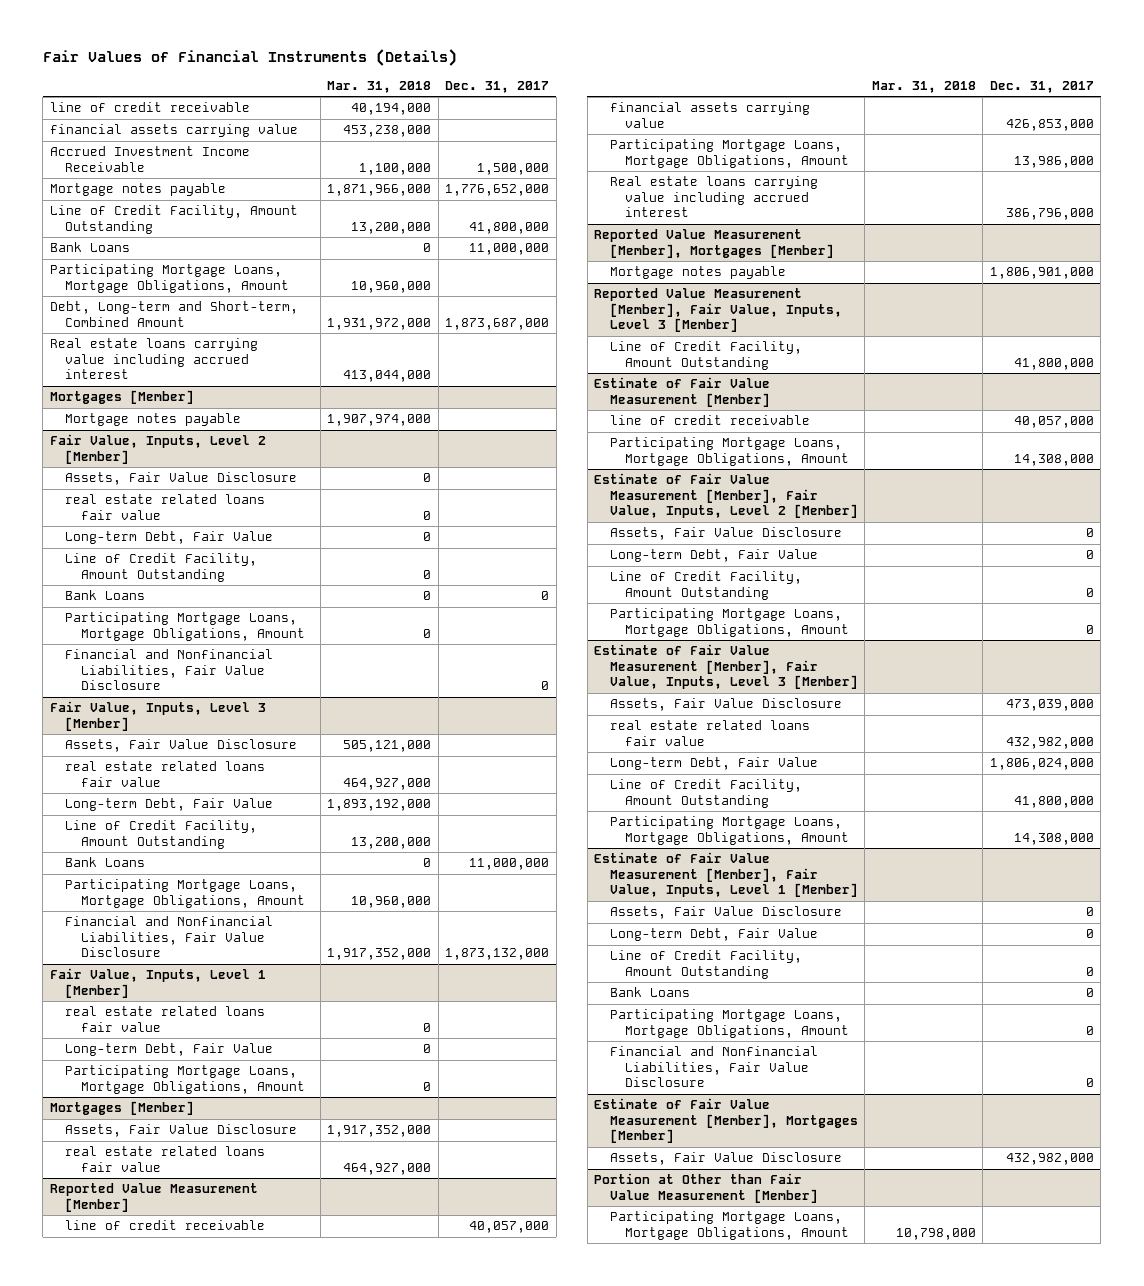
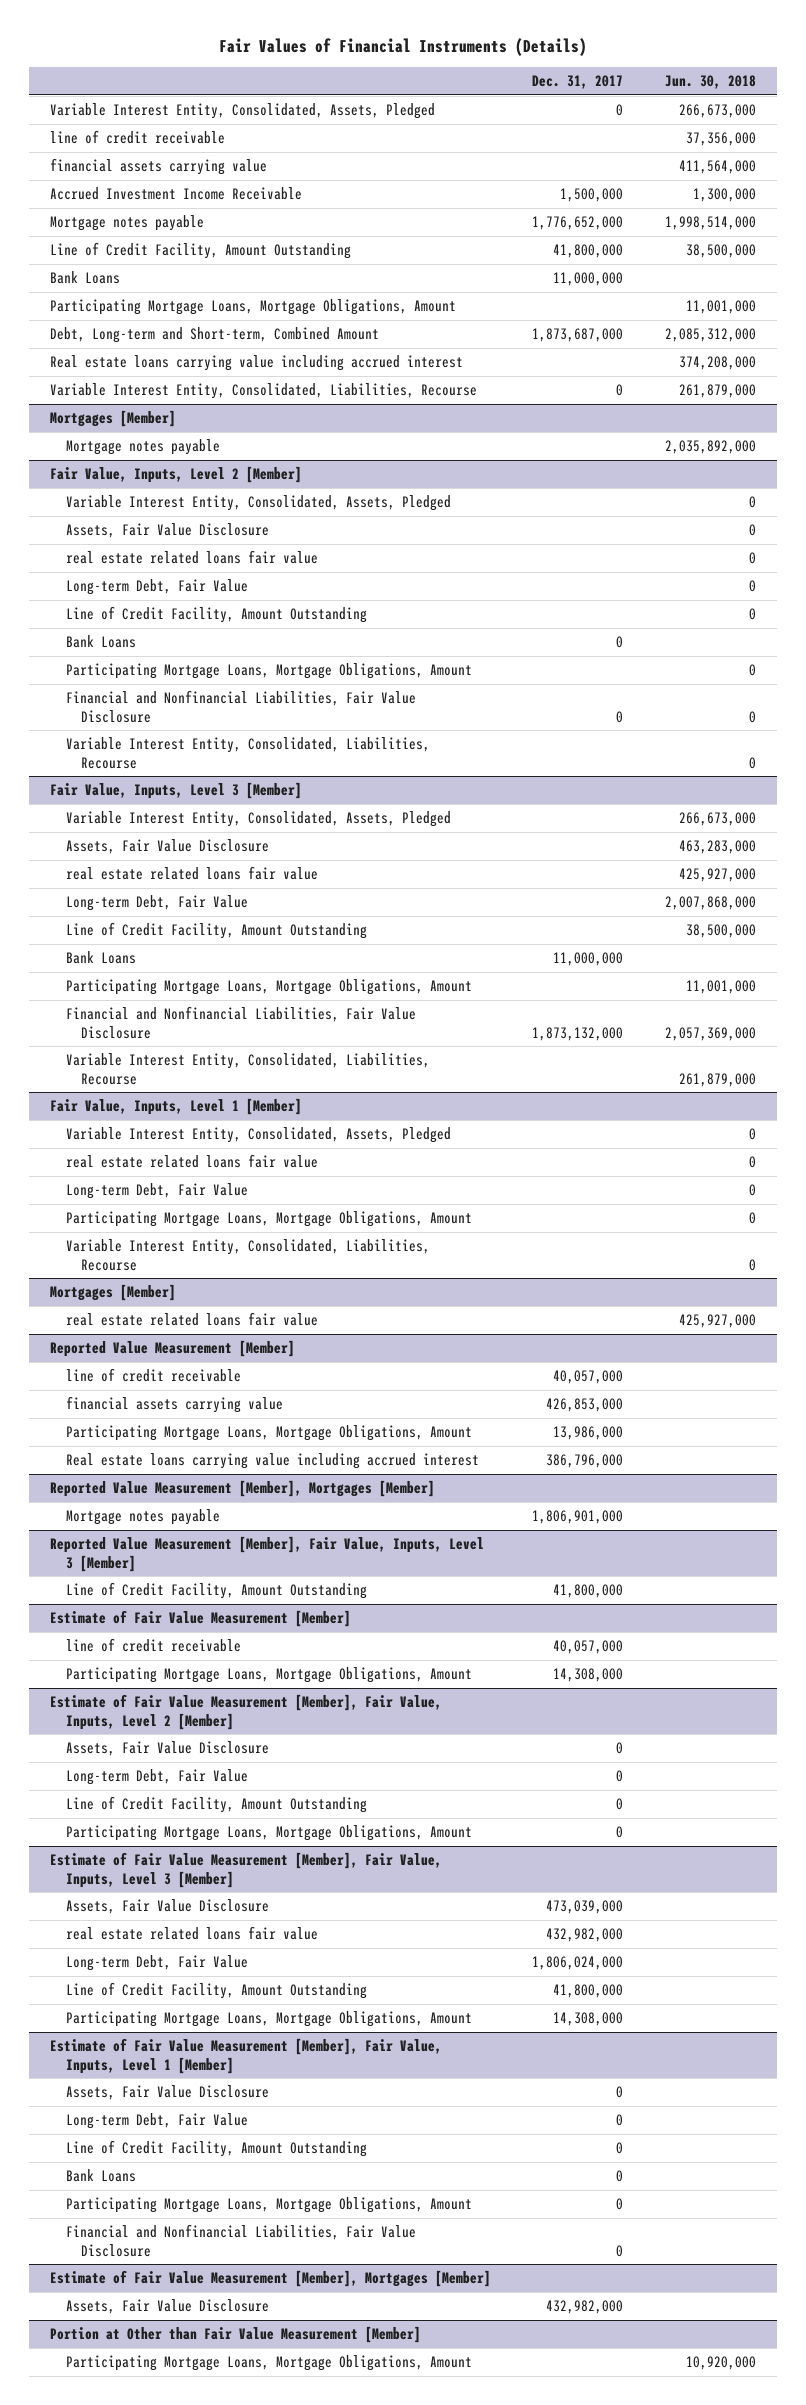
- | Mar. 31, 2018 | Dec. 31, 2017
+ | Dec. 31, 2017 | Jun. 30, 2018
+ Variable Interest Entity, Consolidated, Assets, Pledged | 0 | 266,673,000
+ Variable Interest Entity, Consolidated, Liabilities, Recourse | 0 | 261,879,000
@ Fair Value, Inputs, Level 2 [Member]
+ Variable Interest Entity, Consolidated, Assets, Pledged | | 0
+ Variable Interest Entity, Consolidated, Liabilities, Recourse | | 0
@ Fair Value, Inputs, Level 3 [Member]
+ Variable Interest Entity, Consolidated, Assets, Pledged | | 266,673,000
+ Variable Interest Entity, Consolidated, Liabilities, Recourse | | 261,879,000
@ Fair Value, Inputs, Level 1 [Member]
+ Variable Interest Entity, Consolidated, Assets, Pledged | | 0
+ Variable Interest Entity, Consolidated, Liabilities, Recourse | | 0
@ Mortgages [Member]
- Assets, Fair Value Disclosure | 1,917,352,000 |

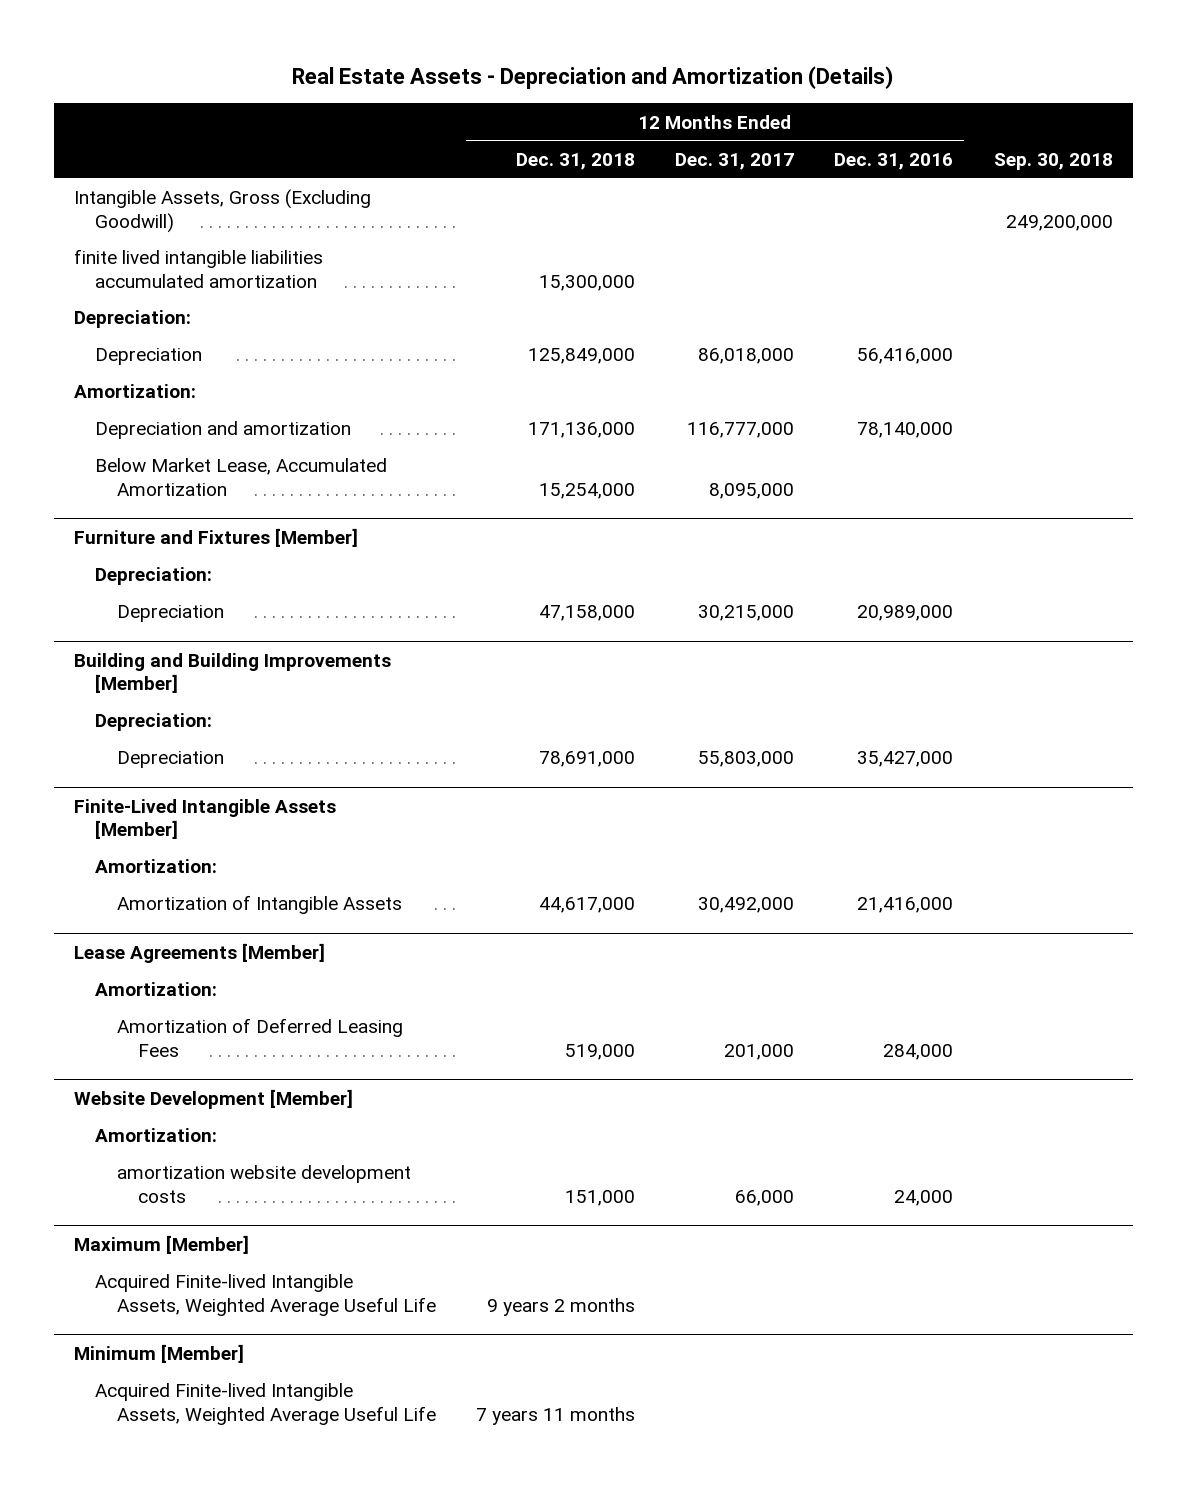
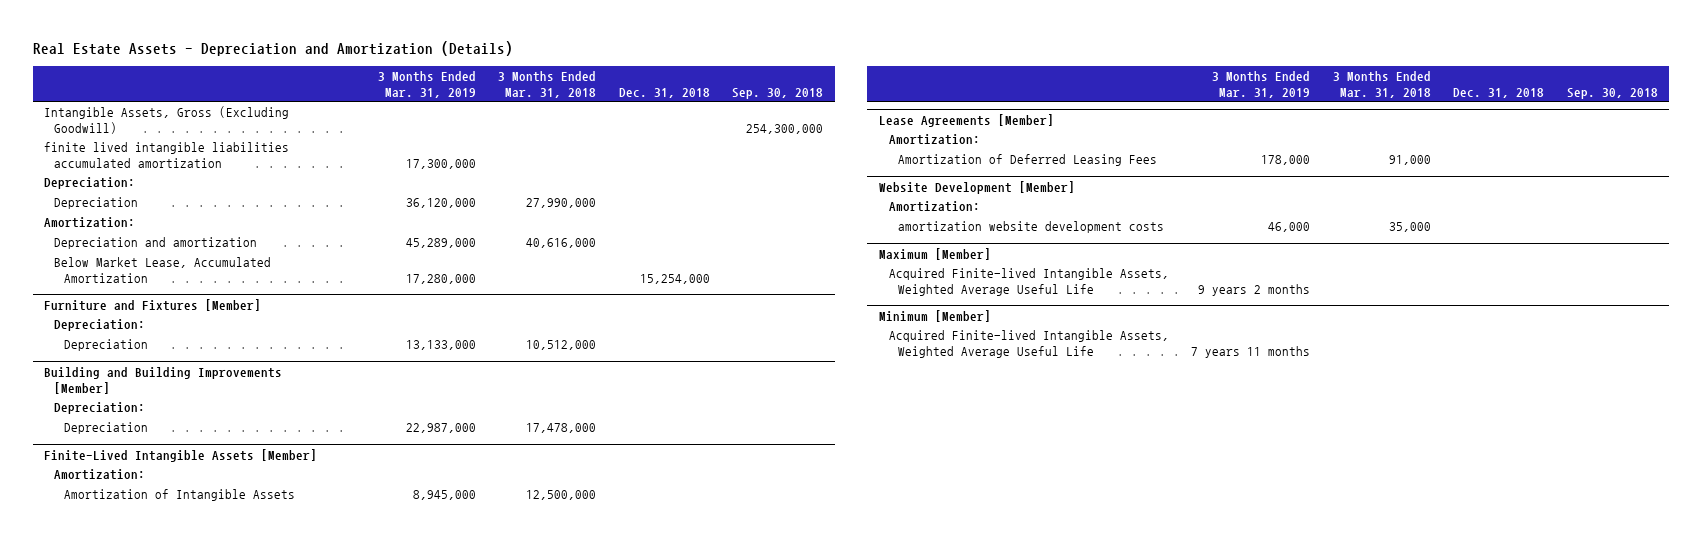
- | 12 Months Ended Dec. 31, 2018 | 12 Months Ended Dec. 31, 2017 | 12 Months Ended Dec. 31, 2016 | Sep. 30, 2018
+ | 3 Months Ended Mar. 31, 2019 | 3 Months Ended Mar. 31, 2018 | Dec. 31, 2018 | Sep. 30, 2018
- Intangible Assets, Gross (Excluding Goodwill) | | | | 249,200,000
+ Intangible Assets, Gross (Excluding Goodwill) | | | | 254,300,000

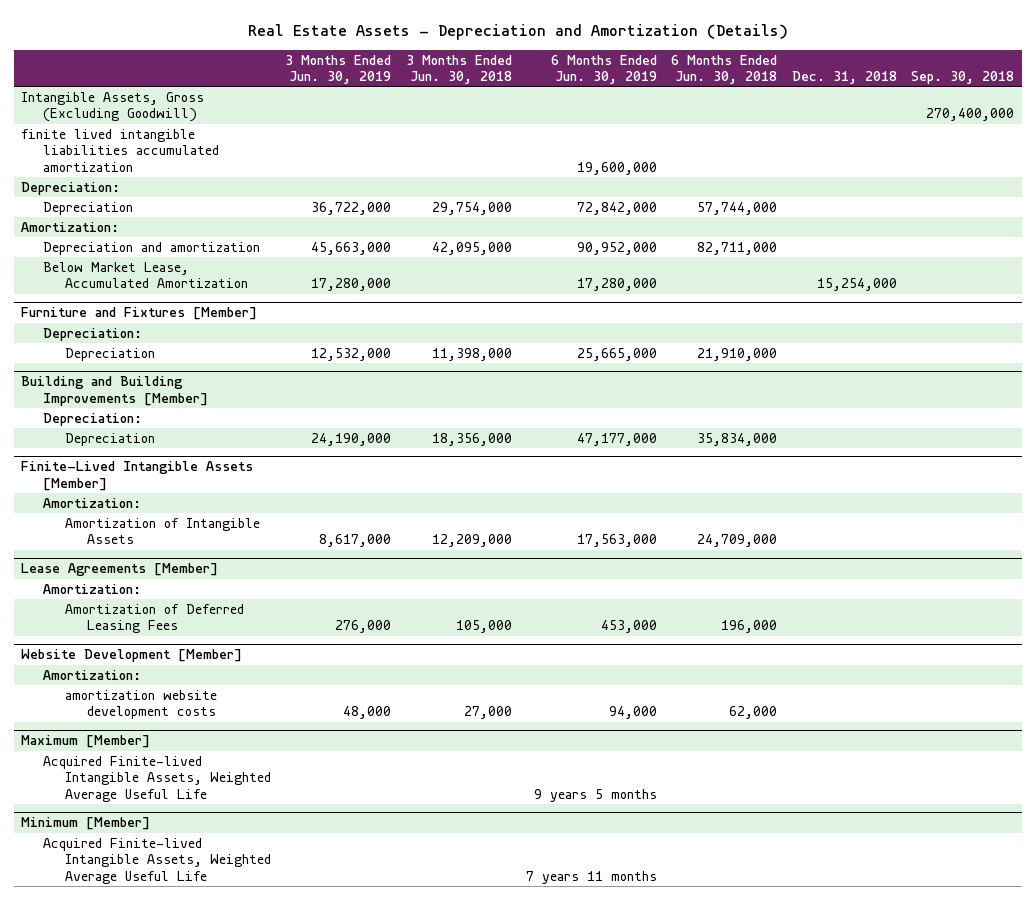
- | 3 Months Ended Mar. 31, 2019 | 3 Months Ended Mar. 31, 2018 | Dec. 31, 2018 | Sep. 30, 2018
+ | 3 Months Ended Jun. 30, 2019 | 3 Months Ended Jun. 30, 2018 | 6 Months Ended Jun. 30, 2019 | 6 Months Ended Jun. 30, 2018 | Dec. 31, 2018 | Sep. 30, 2018
- Intangible Assets, Gross (Excluding Goodwill) | | | | 254,300,000
+ Intangible Assets, Gross (Excluding Goodwill) | | | | | | 270,400,000

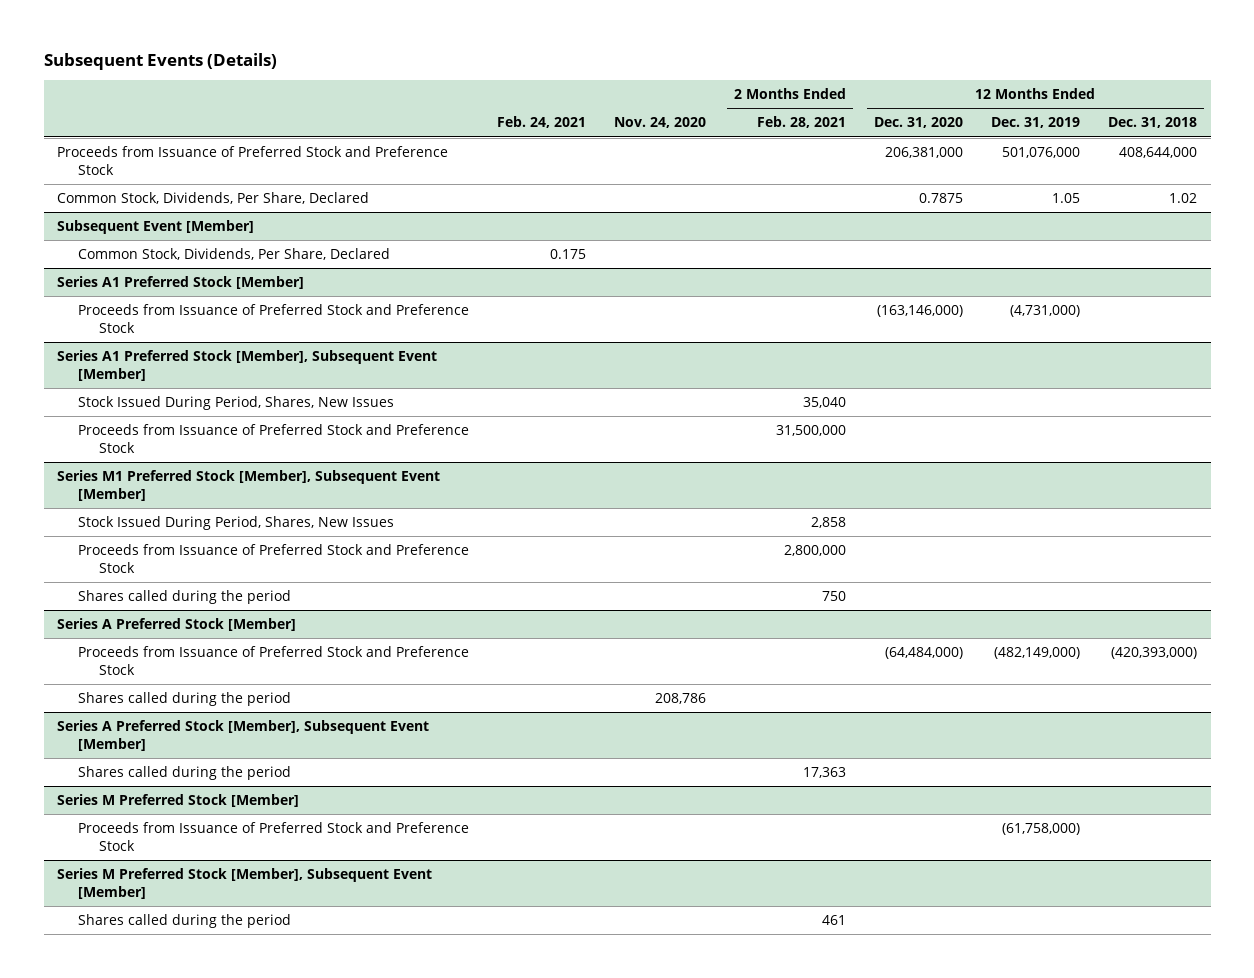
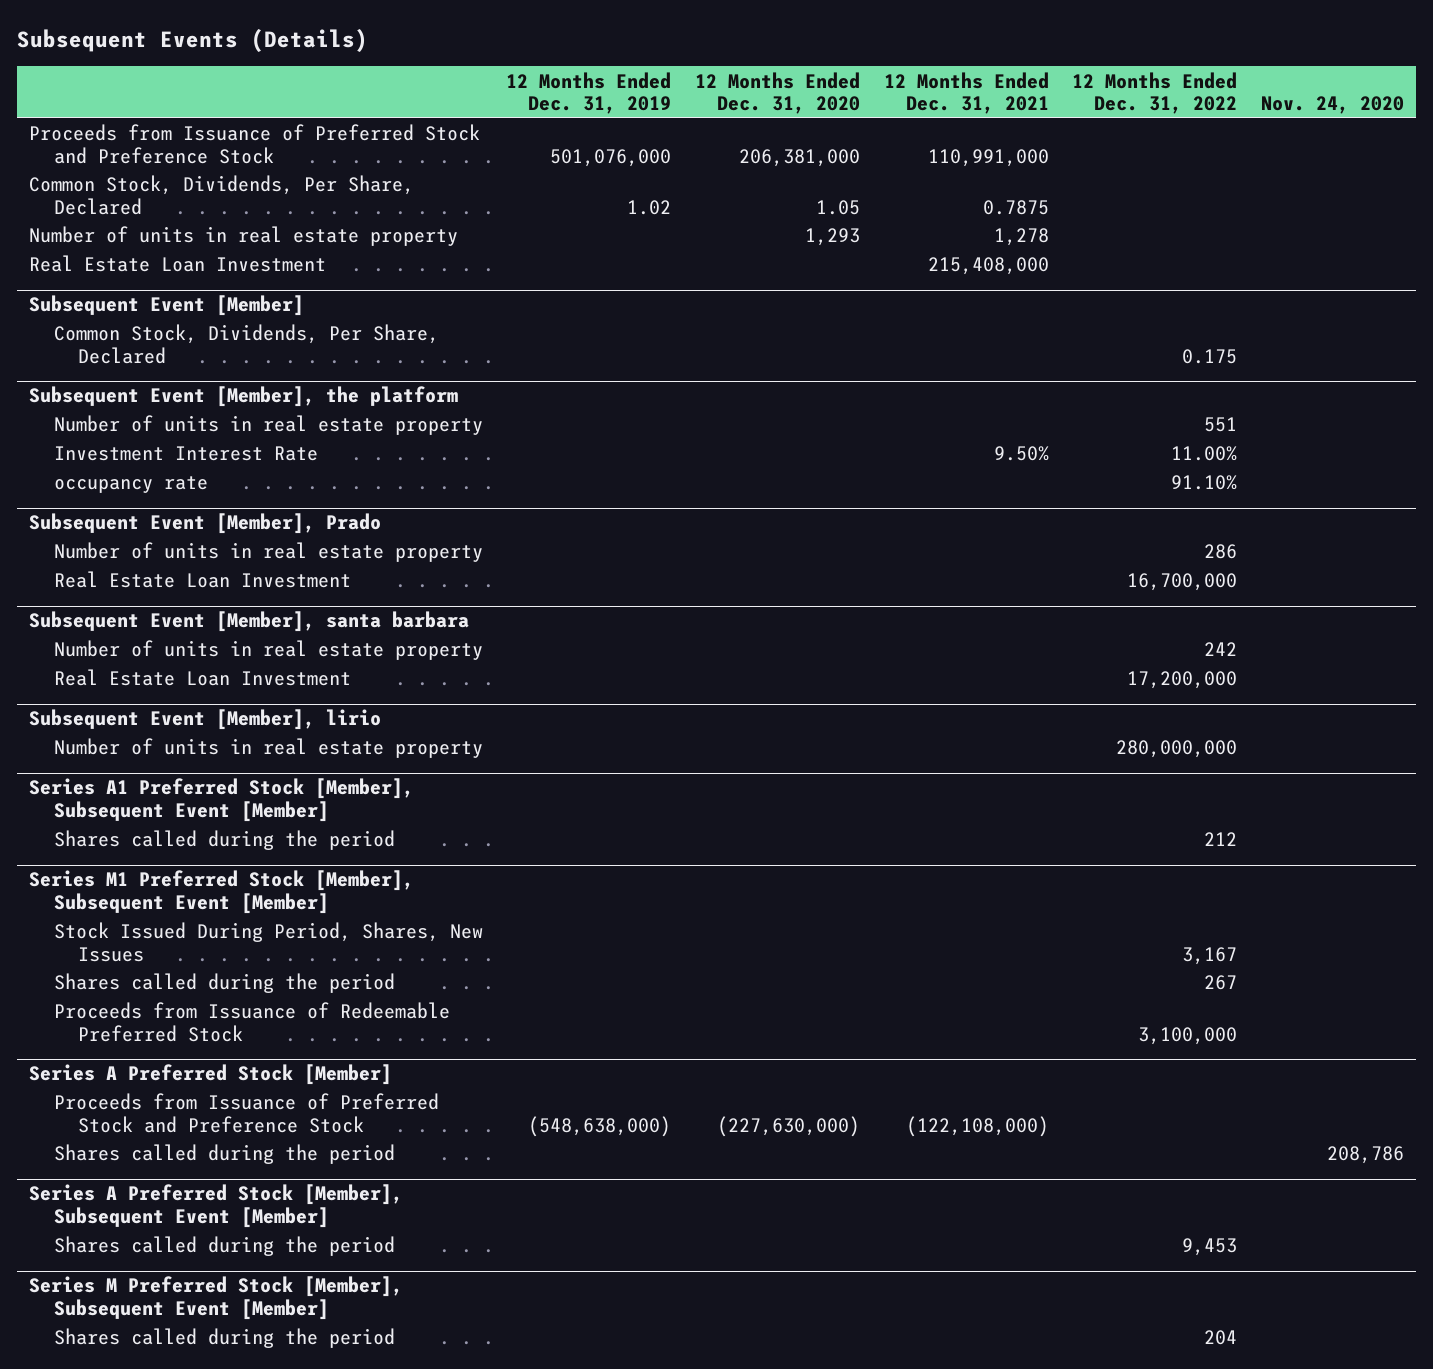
- | Feb. 24, 2021 | Nov. 24, 2020 | 2 Months Ended Feb. 28, 2021 | 12 Months Ended Dec. 31, 2020 | 12 Months Ended Dec. 31, 2019 | 12 Months Ended Dec. 31, 2018
+ | 12 Months Ended Dec. 31, 2019 | 12 Months Ended Dec. 31, 2020 | 12 Months Ended Dec. 31, 2021 | 12 Months Ended Dec. 31, 2022 | Nov. 24, 2020
- Common Stock, Dividends, Per Share, Declared | | | | 0.7875 | 1.05 | 1.02
+ Common Stock, Dividends, Per Share, Declared | 1.02 | 1.05 | 0.7875 | |
+ Number of units in real estate property | | 1,293 | 1,278 | |
+ Real Estate Loan Investment | | | 215,408,000 | |
- Series A1 Preferred Stock [Member]
- Proceeds from Issuance of Preferred Stock and Preference Stock | | | | (163,146,000) | (4,731,000) |
+ Subsequent Event [Member], the platform
+ Number of units in real estate property | | | | 551 |
+ Investment Interest Rate | | | 9.50% | 11.00% |
+ occupancy rate | | | | 91.10% |
+ Subsequent Event [Member], Prado
+ Number of units in real estate property | | | | 286 |
+ Real Estate Loan Investment | | | | 16,700,000 |
+ Subsequent Event [Member], santa barbara
+ Number of units in real estate property | | | | 242 |
+ Real Estate Loan Investment | | | | 17,200,000 |
+ Subsequent Event [Member], lirio
+ Number of units in real estate property | | | | 280,000,000 |
@ Series A1 Preferred Stock [Member], Subsequent Event [Member]
- Stock Issued During Period, Shares, New Issues | | | 35,040 | | |
- Proceeds from Issuance of Preferred Stock and Preference Stock | | | 31,500,000 | | |
+ Shares called during the period | | | | 212 |
@ Series M1 Preferred Stock [Member], Subsequent Event [Member]
- Proceeds from Issuance of Preferred Stock and Preference Stock | | | 2,800,000 | | |
+ Proceeds from Issuance of Redeemable Preferred Stock | | | | 3,100,000 |
@ Series A Preferred Stock [Member]
- Proceeds from Issuance of Preferred Stock and Preference Stock | | | | (64,484,000) | (482,149,000) | (420,393,000)
+ Proceeds from Issuance of Preferred Stock and Preference Stock | (548,638,000) | (227,630,000) | (122,108,000) | |
- Series M Preferred Stock [Member]
- Proceeds from Issuance of Preferred Stock and Preference Stock | | | | | (61,758,000) |

